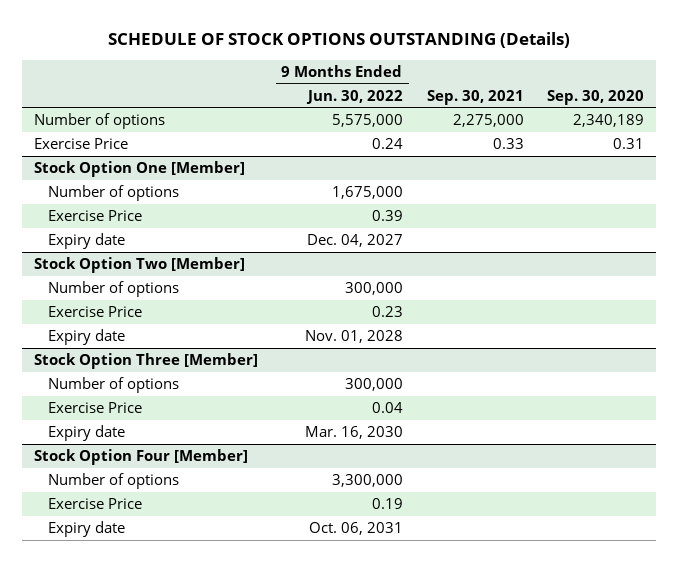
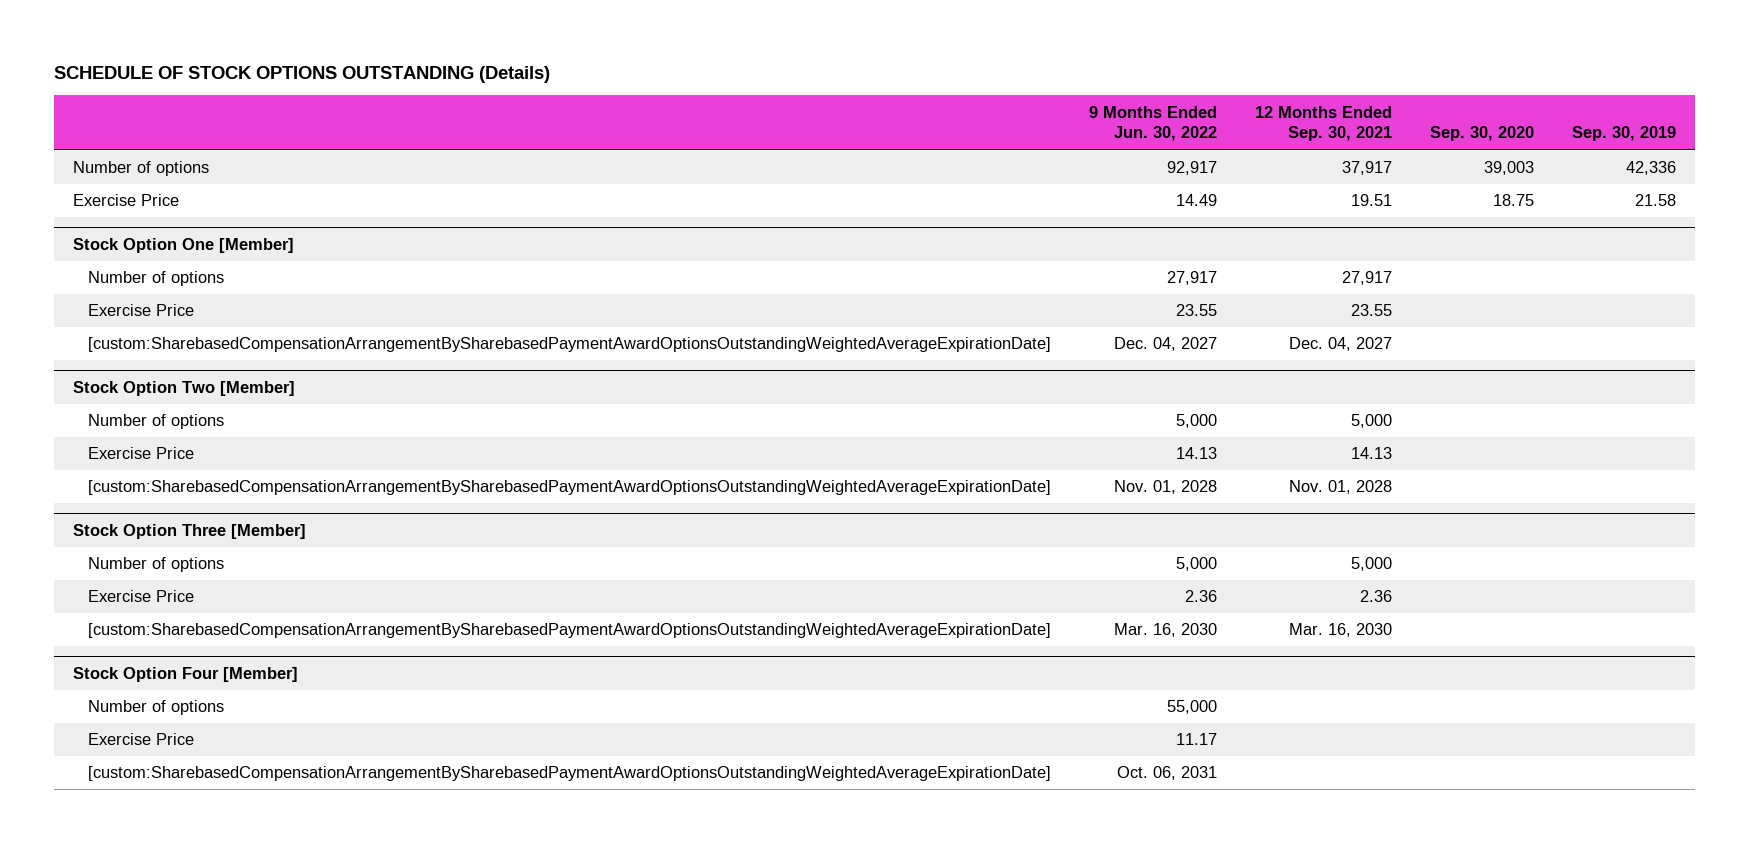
- | 9 Months Ended Jun. 30, 2022 | Sep. 30, 2021 | Sep. 30, 2020
+ | 9 Months Ended Jun. 30, 2022 | 12 Months Ended Sep. 30, 2021 | Sep. 30, 2020 | Sep. 30, 2019
- Number of options | 5,575,000 | 2,275,000 | 2,340,189
- Exercise Price | 0.24 | 0.33 | 0.31
+ Number of options | 92,917 | 37,917 | 39,003 | 42,336
+ Exercise Price | 14.49 | 19.51 | 18.75 | 21.58
@ Stock Option One [Member]
- Number of options | 1,675,000 | |
- Exercise Price | 0.39 | |
- Expiry date | Dec. 04, 2027 | |
+ Number of options | 27,917 | 27,917 | |
+ Exercise Price | 23.55 | 23.55 | |
+ [custom:SharebasedCompensationArrangementBySharebasedPaymentAwardOptionsOutstandingWeightedAverageExpirationDate] | Dec. 04, 2027 | Dec. 04, 2027 | |
@ Stock Option Two [Member]
- Number of options | 300,000 | |
- Exercise Price | 0.23 | |
- Expiry date | Nov. 01, 2028 | |
+ Number of options | 5,000 | 5,000 | |
+ Exercise Price | 14.13 | 14.13 | |
+ [custom:SharebasedCompensationArrangementBySharebasedPaymentAwardOptionsOutstandingWeightedAverageExpirationDate] | Nov. 01, 2028 | Nov. 01, 2028 | |
@ Stock Option Three [Member]
- Number of options | 300,000 | |
- Exercise Price | 0.04 | |
- Expiry date | Mar. 16, 2030 | |
+ Number of options | 5,000 | 5,000 | |
+ Exercise Price | 2.36 | 2.36 | |
+ [custom:SharebasedCompensationArrangementBySharebasedPaymentAwardOptionsOutstandingWeightedAverageExpirationDate] | Mar. 16, 2030 | Mar. 16, 2030 | |
@ Stock Option Four [Member]
- Number of options | 3,300,000 | |
- Exercise Price | 0.19 | |
- Expiry date | Oct. 06, 2031 | |
+ Number of options | 55,000 | | |
+ Exercise Price | 11.17 | | |
+ [custom:SharebasedCompensationArrangementBySharebasedPaymentAwardOptionsOutstandingWeightedAverageExpirationDate] | Oct. 06, 2031 | | |

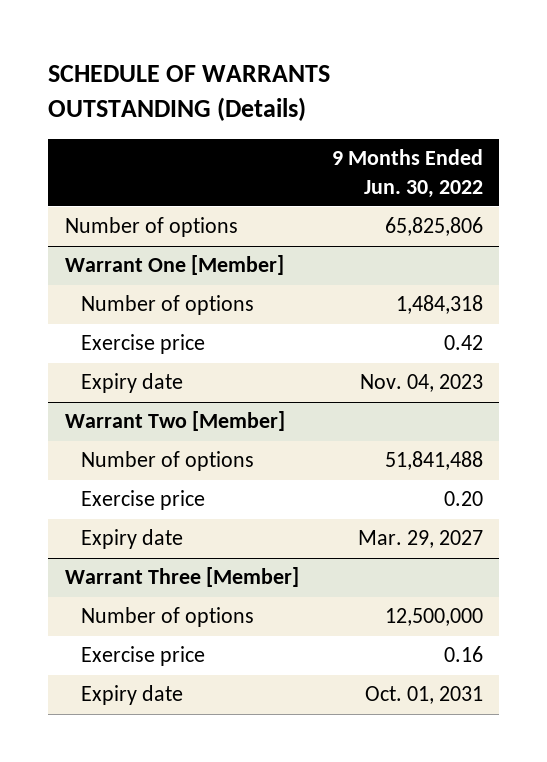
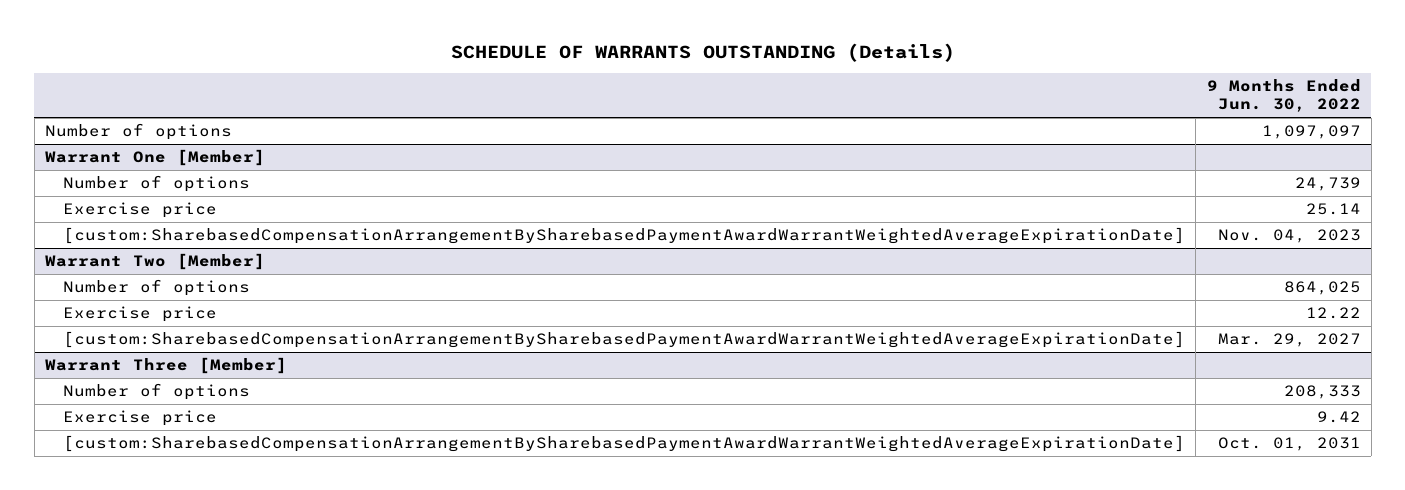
- Number of options | 65,825,806
+ Number of options | 1,097,097
@ Warrant One [Member]
- Number of options | 1,484,318
- Exercise price | 0.42
- Expiry date | Nov. 04, 2023
+ Number of options | 24,739
+ Exercise price | 25.14
+ [custom:SharebasedCompensationArrangementBySharebasedPaymentAwardWarrantWeightedAverageExpirationDate] | Nov. 04, 2023
@ Warrant Two [Member]
- Number of options | 51,841,488
- Exercise price | 0.20
- Expiry date | Mar. 29, 2027
+ Number of options | 864,025
+ Exercise price | 12.22
+ [custom:SharebasedCompensationArrangementBySharebasedPaymentAwardWarrantWeightedAverageExpirationDate] | Mar. 29, 2027
@ Warrant Three [Member]
- Number of options | 12,500,000
- Exercise price | 0.16
- Expiry date | Oct. 01, 2031
+ Number of options | 208,333
+ Exercise price | 9.42
+ [custom:SharebasedCompensationArrangementBySharebasedPaymentAwardWarrantWeightedAverageExpirationDate] | Oct. 01, 2031

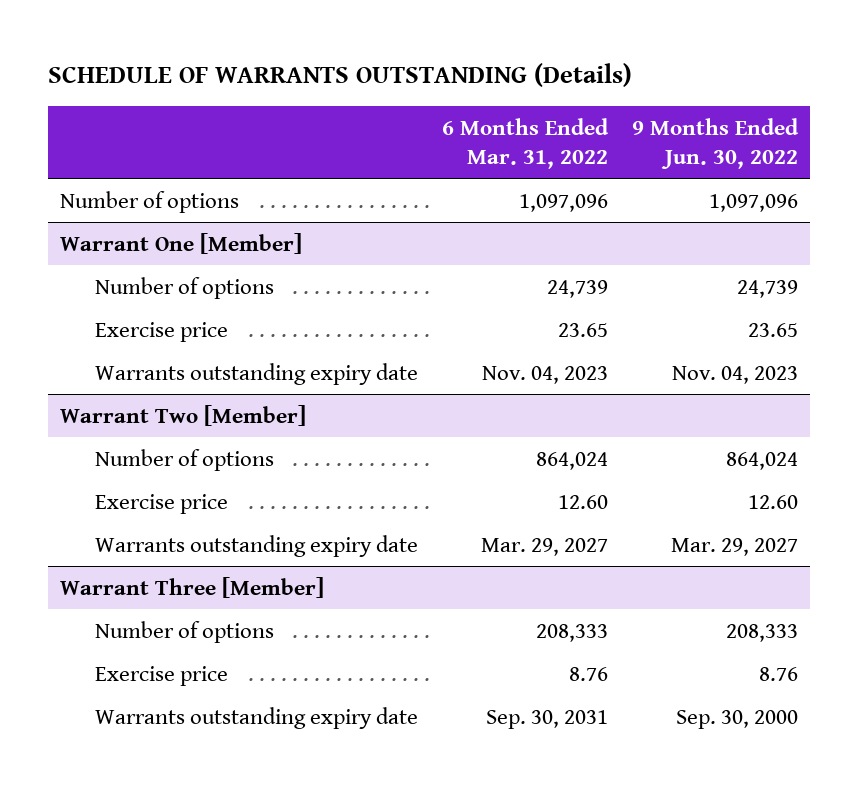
- | 9 Months Ended Jun. 30, 2022
+ | 6 Months Ended Mar. 31, 2022 | 9 Months Ended Jun. 30, 2022
- Number of options | 1,097,097
+ Number of options | 1,097,096 | 1,097,096
@ Warrant One [Member]
- Exercise price | 25.14
- [custom:SharebasedCompensationArrangementBySharebasedPaymentAwardWarrantWeightedAverageExpirationDate] | Nov. 04, 2023
+ Exercise price | 23.65 | 23.65
+ Warrants outstanding expiry date | Nov. 04, 2023 | Nov. 04, 2023
@ Warrant Two [Member]
- Number of options | 864,025
- Exercise price | 12.22
- [custom:SharebasedCompensationArrangementBySharebasedPaymentAwardWarrantWeightedAverageExpirationDate] | Mar. 29, 2027
+ Number of options | 864,024 | 864,024
+ Exercise price | 12.60 | 12.60
+ Warrants outstanding expiry date | Mar. 29, 2027 | Mar. 29, 2027
@ Warrant Three [Member]
- Exercise price | 9.42
- [custom:SharebasedCompensationArrangementBySharebasedPaymentAwardWarrantWeightedAverageExpirationDate] | Oct. 01, 2031
+ Exercise price | 8.76 | 8.76
+ Warrants outstanding expiry date | Sep. 30, 2031 | Sep. 30, 2000

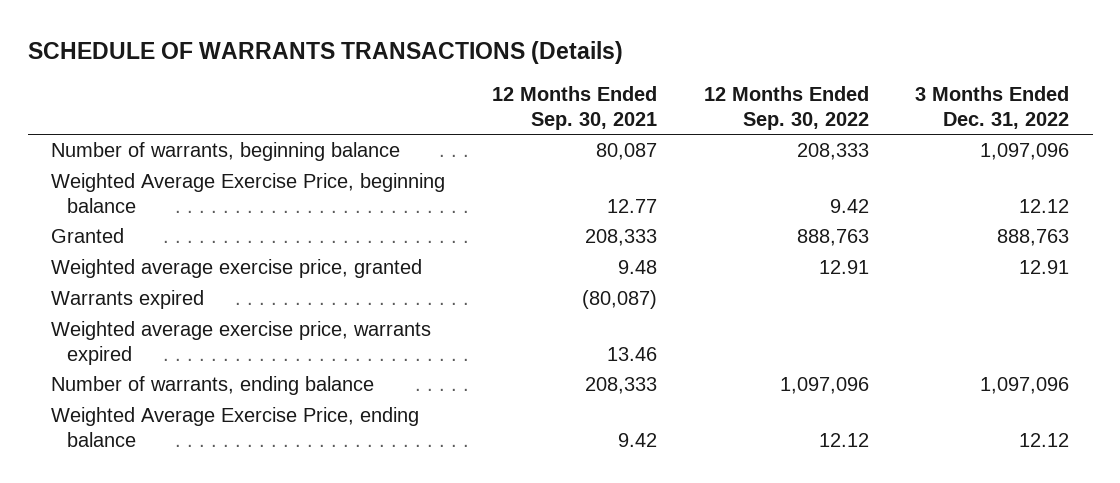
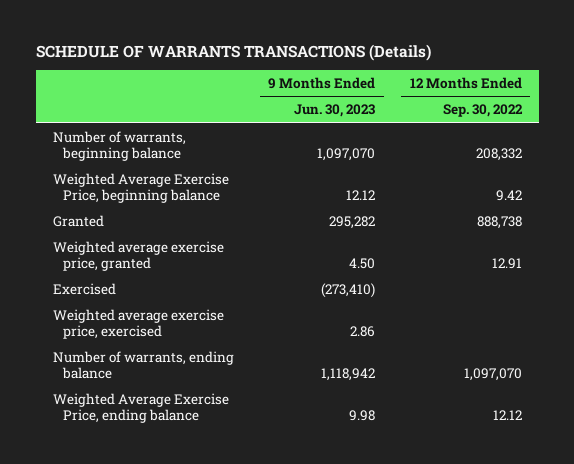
- | 12 Months Ended Sep. 30, 2021 | 12 Months Ended Sep. 30, 2022 | 3 Months Ended Dec. 31, 2022
+ | 9 Months Ended Jun. 30, 2023 | 12 Months Ended Sep. 30, 2022
- Number of warrants, beginning balance | 80,087 | 208,333 | 1,097,096
+ Number of warrants, beginning balance | 1,097,070 | 208,332
- Granted | 208,333 | 888,763 | 888,763
+ Granted | 295,282 | 888,738
- Warrants expired | (80,087) | |
- Weighted average exercise price, warrants expired | 13.46 | |
- Number of warrants, ending balance | 208,333 | 1,097,096 | 1,097,096
+ Exercised | (273,410) |
+ Weighted average exercise price, exercised | 2.86 |
+ Number of warrants, ending balance | 1,118,942 | 1,097,070

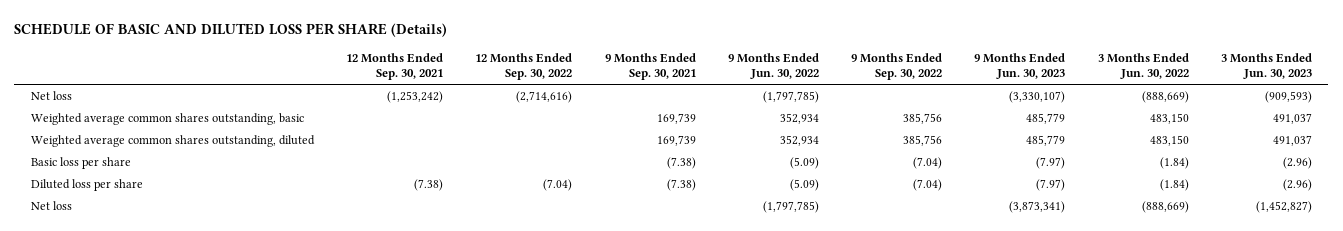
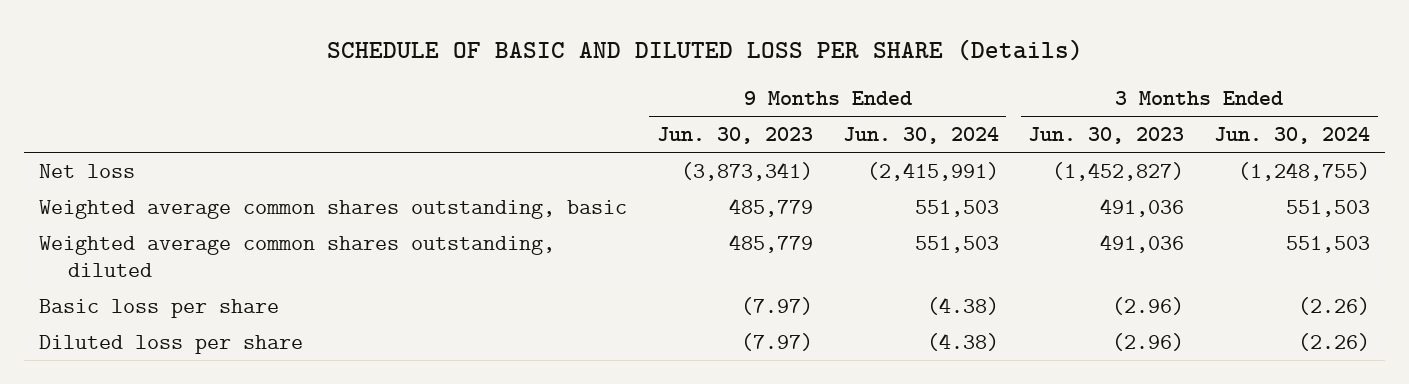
- | 12 Months Ended Sep. 30, 2021 | 12 Months Ended Sep. 30, 2022 | 9 Months Ended Sep. 30, 2021 | 9 Months Ended Jun. 30, 2022 | 9 Months Ended Sep. 30, 2022 | 9 Months Ended Jun. 30, 2023 | 3 Months Ended Jun. 30, 2022 | 3 Months Ended Jun. 30, 2023
+ | 9 Months Ended Jun. 30, 2023 | 9 Months Ended Jun. 30, 2024 | 3 Months Ended Jun. 30, 2023 | 3 Months Ended Jun. 30, 2024
- Net loss | (1,253,242) | (2,714,616) | | (1,797,785) | | (3,330,107) | (888,669) | (909,593)
- Weighted average common shares outstanding, basic | | | 169,739 | 352,934 | 385,756 | 485,779 | 483,150 | 491,037
- Weighted average common shares outstanding, diluted | | | 169,739 | 352,934 | 385,756 | 485,779 | 483,150 | 491,037
moved up: Net loss | (3,873,341) | (2,415,991) | (1,452,827) | (1,248,755)
+ Weighted average common shares outstanding, basic | 485,779 | 551,503 | 491,036 | 551,503
+ Weighted average common shares outstanding, diluted | 485,779 | 551,503 | 491,036 | 551,503

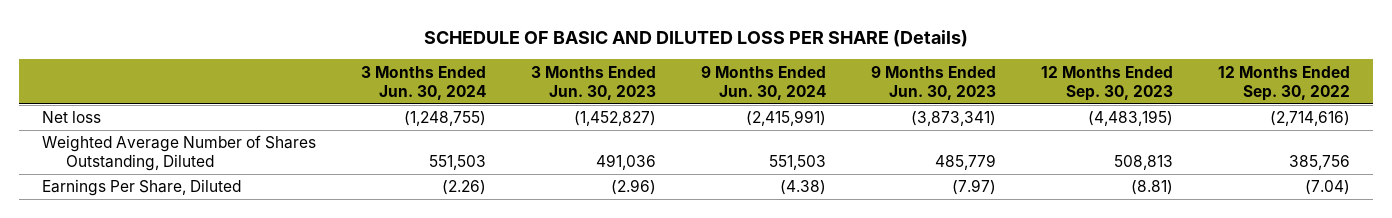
- | 9 Months Ended Jun. 30, 2023 | 9 Months Ended Jun. 30, 2024 | 3 Months Ended Jun. 30, 2023 | 3 Months Ended Jun. 30, 2024
+ | 3 Months Ended Jun. 30, 2024 | 3 Months Ended Jun. 30, 2023 | 9 Months Ended Jun. 30, 2024 | 9 Months Ended Jun. 30, 2023 | 12 Months Ended Sep. 30, 2023 | 12 Months Ended Sep. 30, 2022
- Weighted average common shares outstanding, basic | 485,779 | 551,503 | 491,036 | 551,503
- Weighted average common shares outstanding, diluted | 485,779 | 551,503 | 491,036 | 551,503
- Basic loss per share | (7.97) | (4.38) | (2.96) | (2.26)
- Diluted loss per share | (7.97) | (4.38) | (2.96) | (2.26)
+ Weighted Average Number of Shares Outstanding, Diluted | 551,503 | 491,036 | 551,503 | 485,779 | 508,813 | 385,756
+ Earnings Per Share, Diluted | (2.26) | (2.96) | (4.38) | (7.97) | (8.81) | (7.04)

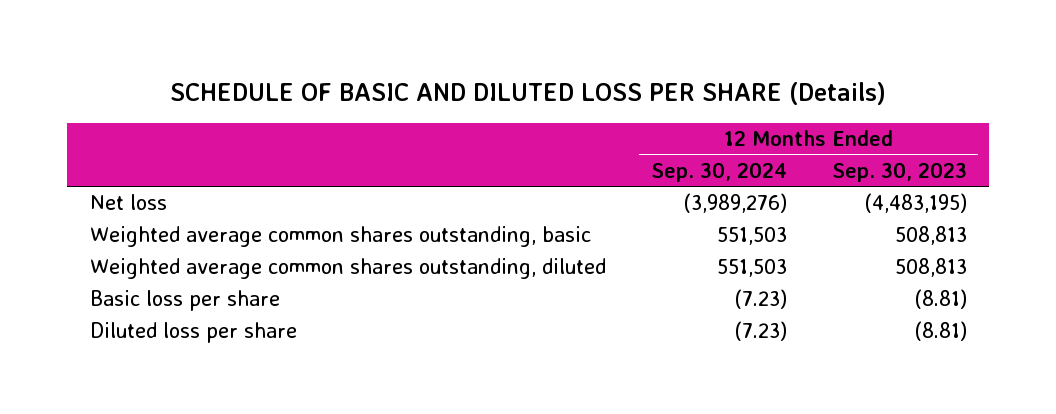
- | 3 Months Ended Jun. 30, 2024 | 3 Months Ended Jun. 30, 2023 | 9 Months Ended Jun. 30, 2024 | 9 Months Ended Jun. 30, 2023 | 12 Months Ended Sep. 30, 2023 | 12 Months Ended Sep. 30, 2022
+ | 12 Months Ended Sep. 30, 2024 | 12 Months Ended Sep. 30, 2023
- Weighted Average Number of Shares Outstanding, Diluted | 551,503 | 491,036 | 551,503 | 485,779 | 508,813 | 385,756
- Earnings Per Share, Diluted | (2.26) | (2.96) | (4.38) | (7.97) | (8.81) | (7.04)
+ Weighted average common shares outstanding, basic | 551,503 | 508,813
+ Weighted average common shares outstanding, diluted | 551,503 | 508,813
+ Basic loss per share | (7.23) | (8.81)
+ Diluted loss per share | (7.23) | (8.81)

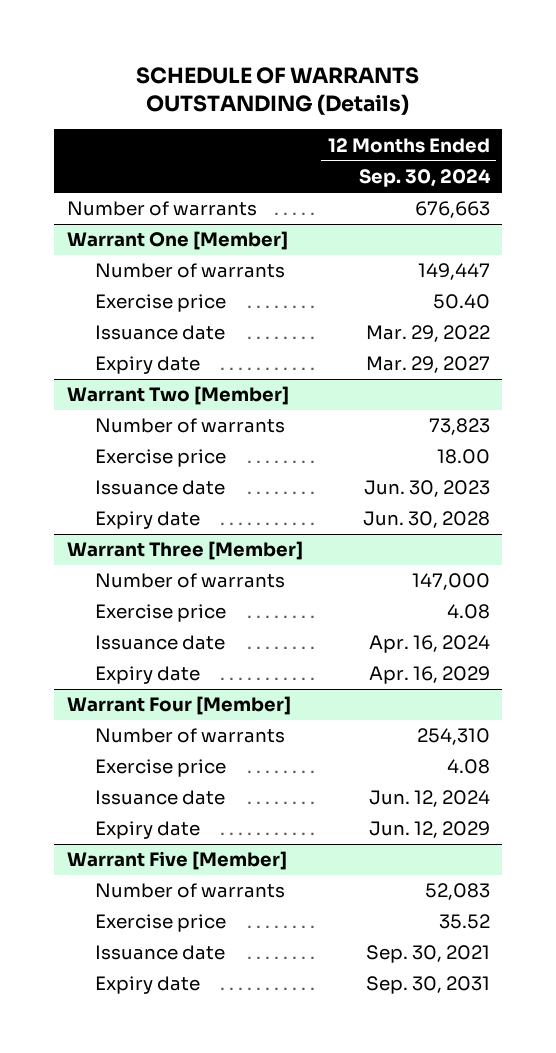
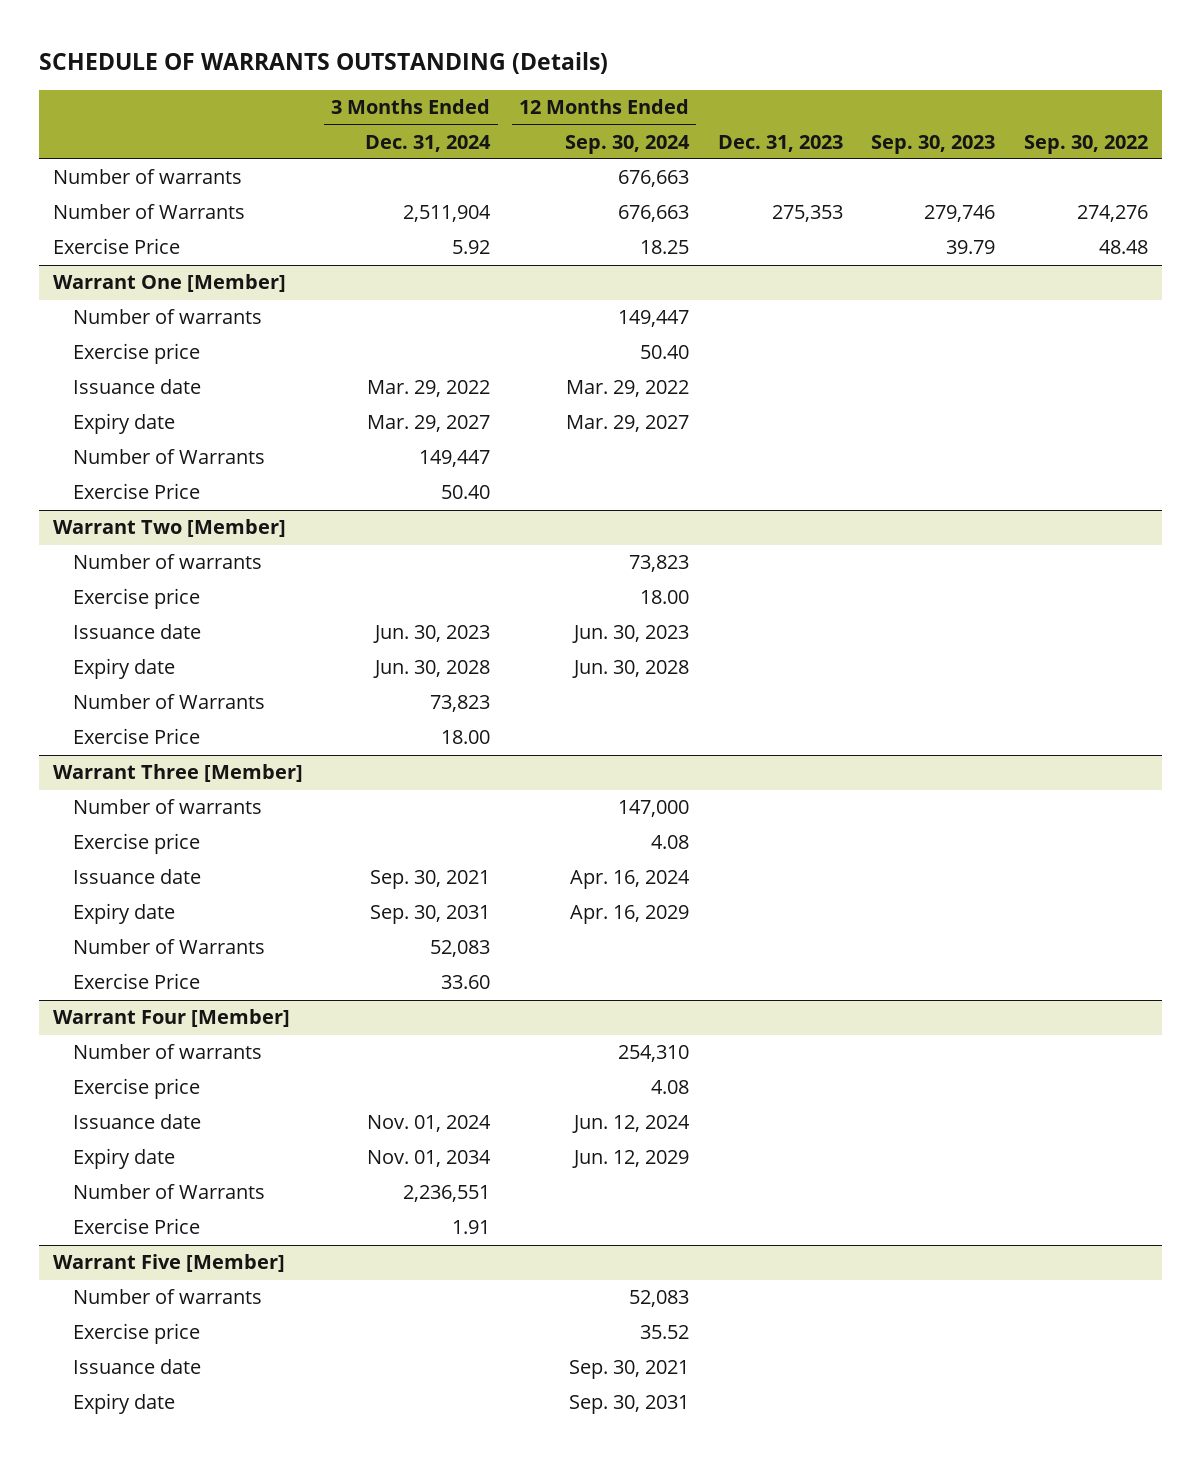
- | 12 Months Ended Sep. 30, 2024
+ | 3 Months Ended Dec. 31, 2024 | 12 Months Ended Sep. 30, 2024 | Dec. 31, 2023 | Sep. 30, 2023 | Sep. 30, 2022
+ Number of Warrants | 2,511,904 | 676,663 | 275,353 | 279,746 | 274,276
+ Exercise Price | 5.92 | 18.25 | | 39.79 | 48.48
@ Warrant One [Member]
+ Number of Warrants | 149,447 | | | |
+ Exercise Price | 50.40 | | | |
@ Warrant Two [Member]
+ Number of Warrants | 73,823 | | | |
+ Exercise Price | 18.00 | | | |
@ Warrant Three [Member]
+ Number of Warrants | 52,083 | | | |
+ Exercise Price | 33.60 | | | |
@ Warrant Four [Member]
+ Number of Warrants | 2,236,551 | | | |
+ Exercise Price | 1.91 | | | |

